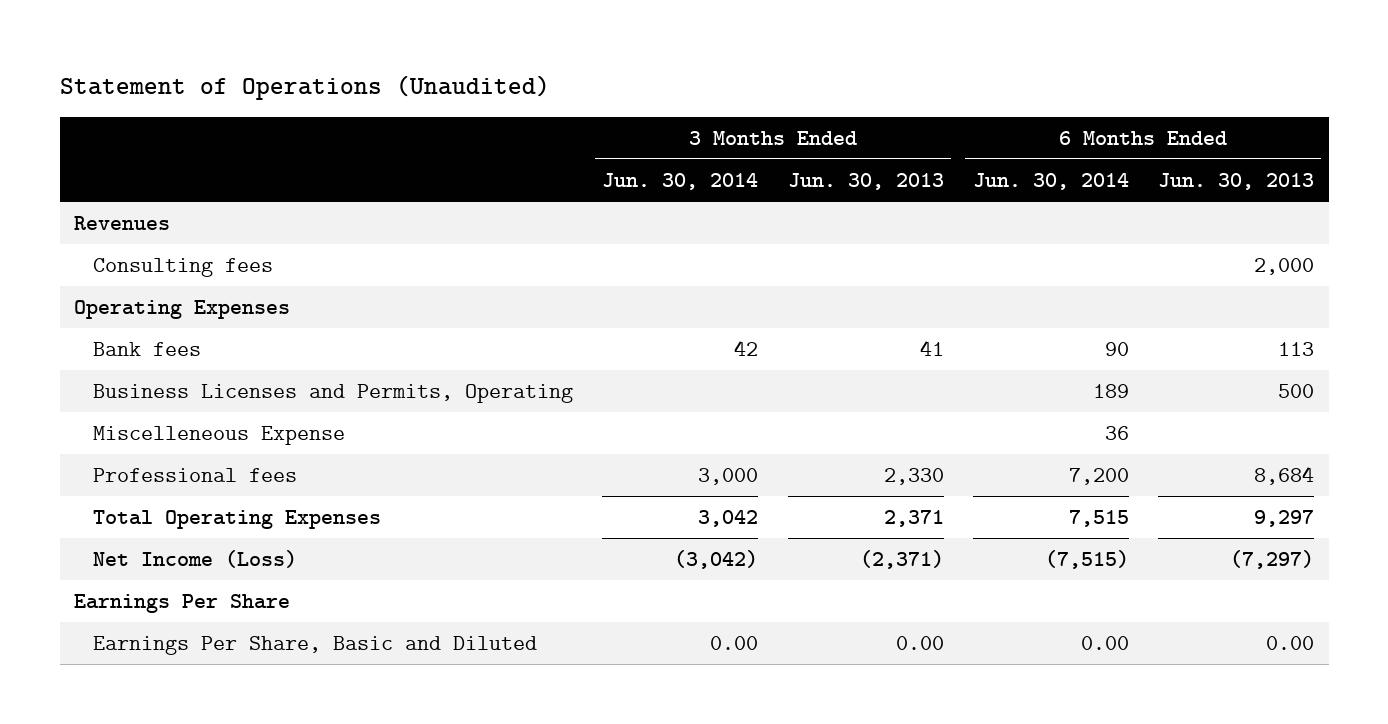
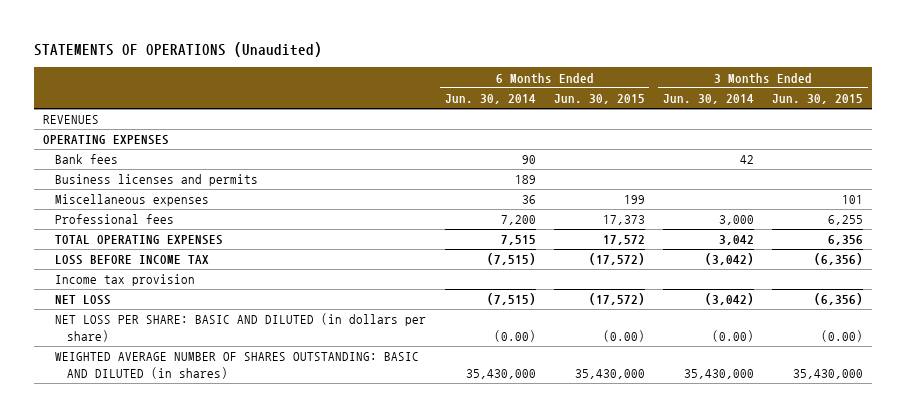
- Statement of Operations (Unaudited)
+ STATEMENTS OF OPERATIONS (Unaudited)
- | 3 Months Ended Jun. 30, 2014 | 3 Months Ended Jun. 30, 2013 | 6 Months Ended Jun. 30, 2014 | 6 Months Ended Jun. 30, 2013
+ | 6 Months Ended Jun. 30, 2014 | 6 Months Ended Jun. 30, 2015 | 3 Months Ended Jun. 30, 2014 | 3 Months Ended Jun. 30, 2015
- Revenues
- Consulting fees | | | | 2,000
- Operating Expenses
+ REVENUES
+ OPERATING EXPENSES
- Business Licenses and Permits, Operating | | | 189 | 500
- Miscelleneous Expense | | | 36 |
+ Business licenses and permits | 189 | | |
+ Miscellaneous expenses | 36 | 199 | | 101
- Total Operating Expenses | 3,042 | 2,371 | 7,515 | 9,297
- Net Income (Loss) | (3,042) | (2,371) | (7,515) | (7,297)
- Earnings Per Share
- Earnings Per Share, Basic and Diluted | 0.00 | 0.00 | 0.00 | 0.00
+ TOTAL OPERATING EXPENSES | 7,515 | 17,572 | 3,042 | 6,356
+ LOSS BEFORE INCOME TAX | (7,515) | (17,572) | (3,042) | (6,356)
+ Income tax provision
+ NET LOSS | (7,515) | (17,572) | (3,042) | (6,356)
+ NET LOSS PER SHARE: BASIC AND DILUTED (in dollars per share) | (0.00) | (0.00) | (0.00) | (0.00)
+ WEIGHTED AVERAGE NUMBER OF SHARES OUTSTANDING: BASIC AND DILUTED (in shares) | 35,430,000 | 35,430,000 | 35,430,000 | 35,430,000

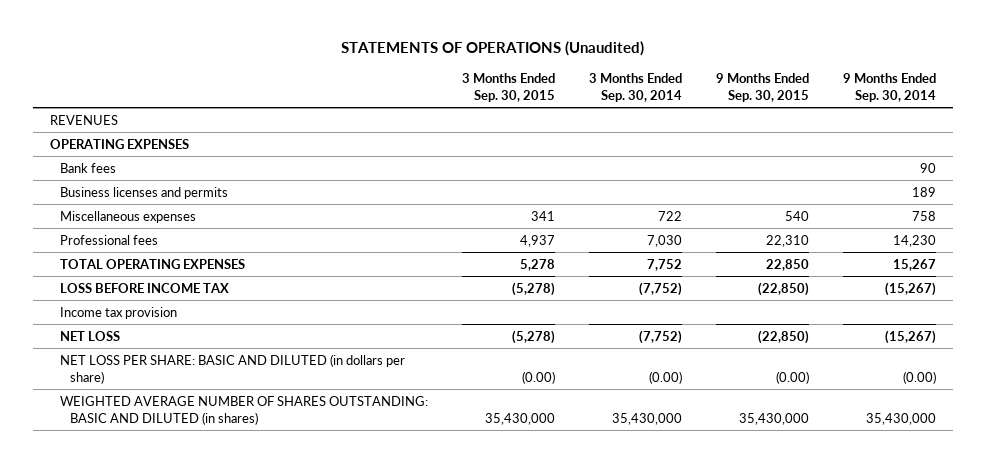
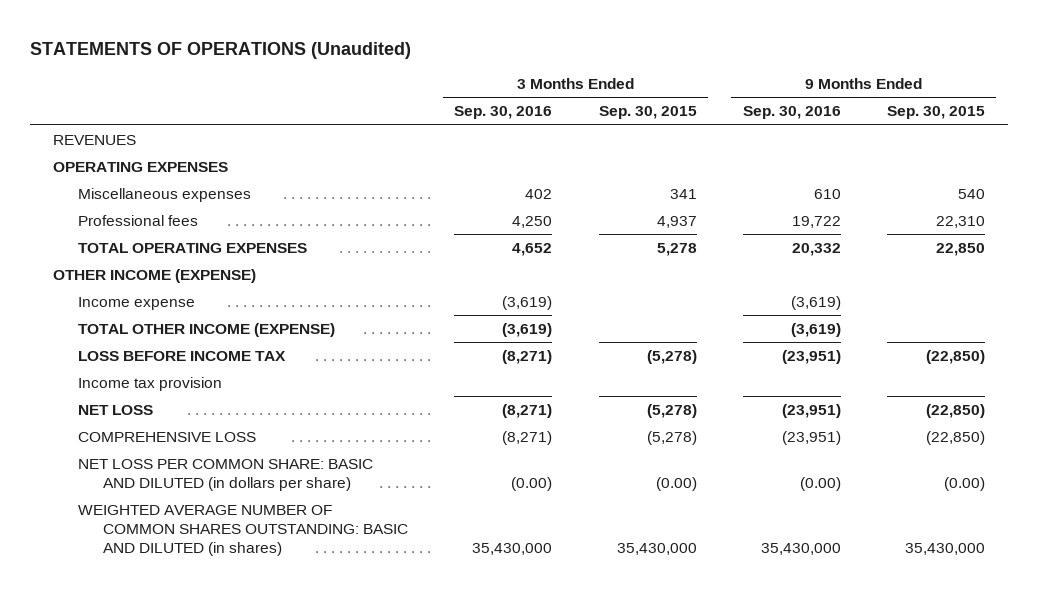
- | 3 Months Ended Sep. 30, 2015 | 3 Months Ended Sep. 30, 2014 | 9 Months Ended Sep. 30, 2015 | 9 Months Ended Sep. 30, 2014
+ | 3 Months Ended Sep. 30, 2016 | 3 Months Ended Sep. 30, 2015 | 9 Months Ended Sep. 30, 2016 | 9 Months Ended Sep. 30, 2015
- Bank fees | | | | 90
- Business licenses and permits | | | | 189
+ OTHER INCOME (EXPENSE)
+ Income expense | (3,619) | | (3,619) |
+ TOTAL OTHER INCOME (EXPENSE) | (3,619) | | (3,619) |
- NET LOSS PER SHARE: BASIC AND DILUTED (in dollars per share) | (0.00) | (0.00) | (0.00) | (0.00)
- WEIGHTED AVERAGE NUMBER OF SHARES OUTSTANDING: BASIC AND DILUTED (in shares) | 35,430,000 | 35,430,000 | 35,430,000 | 35,430,000
+ COMPREHENSIVE LOSS | (8,271) | (5,278) | (23,951) | (22,850)
+ NET LOSS PER COMMON SHARE: BASIC AND DILUTED (in dollars per share) | (0.00) | (0.00) | (0.00) | (0.00)
+ WEIGHTED AVERAGE NUMBER OF COMMON SHARES OUTSTANDING: BASIC AND DILUTED (in shares) | 35,430,000 | 35,430,000 | 35,430,000 | 35,430,000

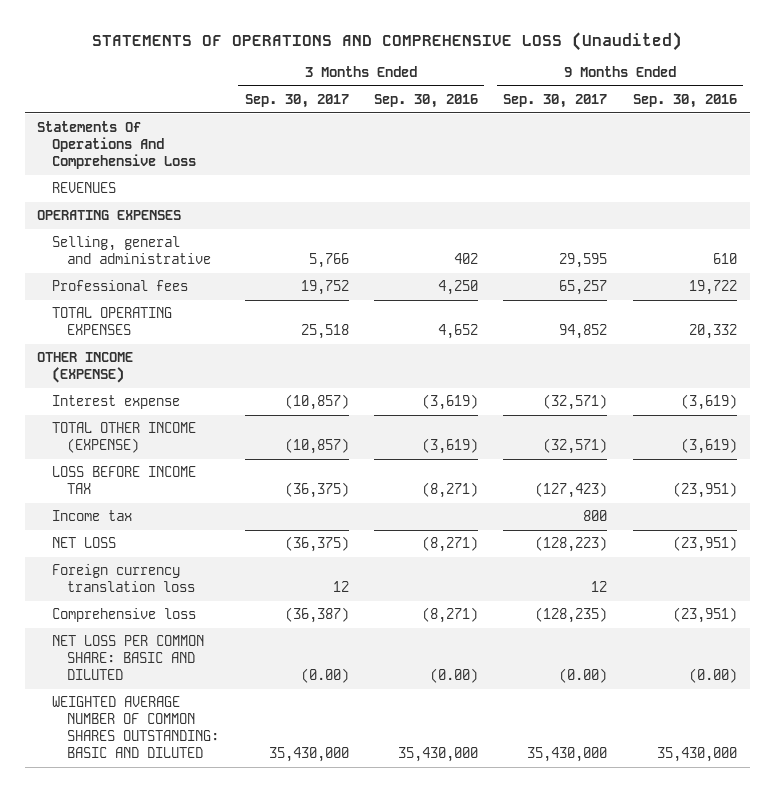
- STATEMENTS OF OPERATIONS (Unaudited)
+ STATEMENTS OF OPERATIONS AND COMPREHENSIVE LOSS (Unaudited)
- | 3 Months Ended Sep. 30, 2016 | 3 Months Ended Sep. 30, 2015 | 9 Months Ended Sep. 30, 2016 | 9 Months Ended Sep. 30, 2015
+ | 3 Months Ended Sep. 30, 2017 | 3 Months Ended Sep. 30, 2016 | 9 Months Ended Sep. 30, 2017 | 9 Months Ended Sep. 30, 2016
+ Statements Of Operations And Comprehensive Loss
- Miscellaneous expenses | 402 | 341 | 610 | 540
+ Selling, general and administrative | 5,766 | 402 | 29,595 | 610
- Income expense | (3,619) | | (3,619) |
+ Interest expense | (10,857) | (3,619) | (32,571) | (3,619)
- Income tax provision
+ Income tax | | | 800 |
- COMPREHENSIVE LOSS | (8,271) | (5,278) | (23,951) | (22,850)
- NET LOSS PER COMMON SHARE: BASIC AND DILUTED (in dollars per share) | (0.00) | (0.00) | (0.00) | (0.00)
- WEIGHTED AVERAGE NUMBER OF COMMON SHARES OUTSTANDING: BASIC AND DILUTED (in shares) | 35,430,000 | 35,430,000 | 35,430,000 | 35,430,000
+ Foreign currency translation loss | 12 | | 12 |
+ Comprehensive loss | (36,387) | (8,271) | (128,235) | (23,951)
+ NET LOSS PER COMMON SHARE: BASIC AND DILUTED | (0.00) | (0.00) | (0.00) | (0.00)
+ WEIGHTED AVERAGE NUMBER OF COMMON SHARES OUTSTANDING: BASIC AND DILUTED | 35,430,000 | 35,430,000 | 35,430,000 | 35,430,000

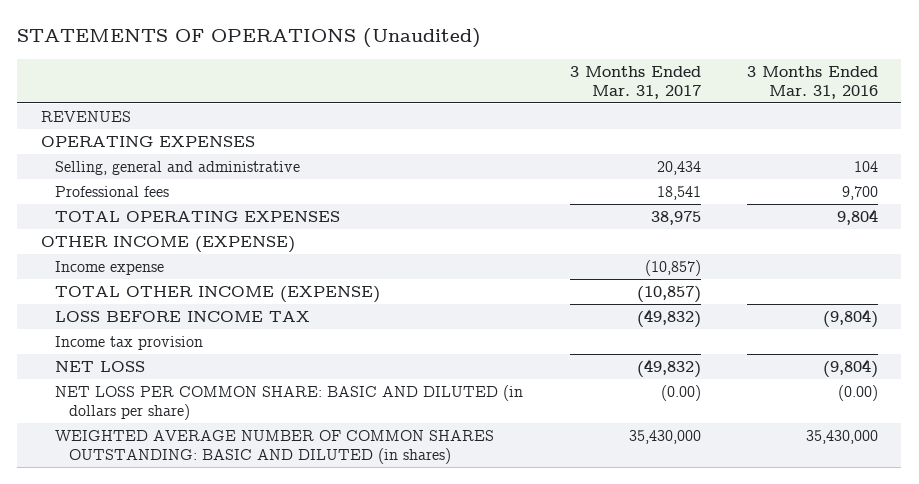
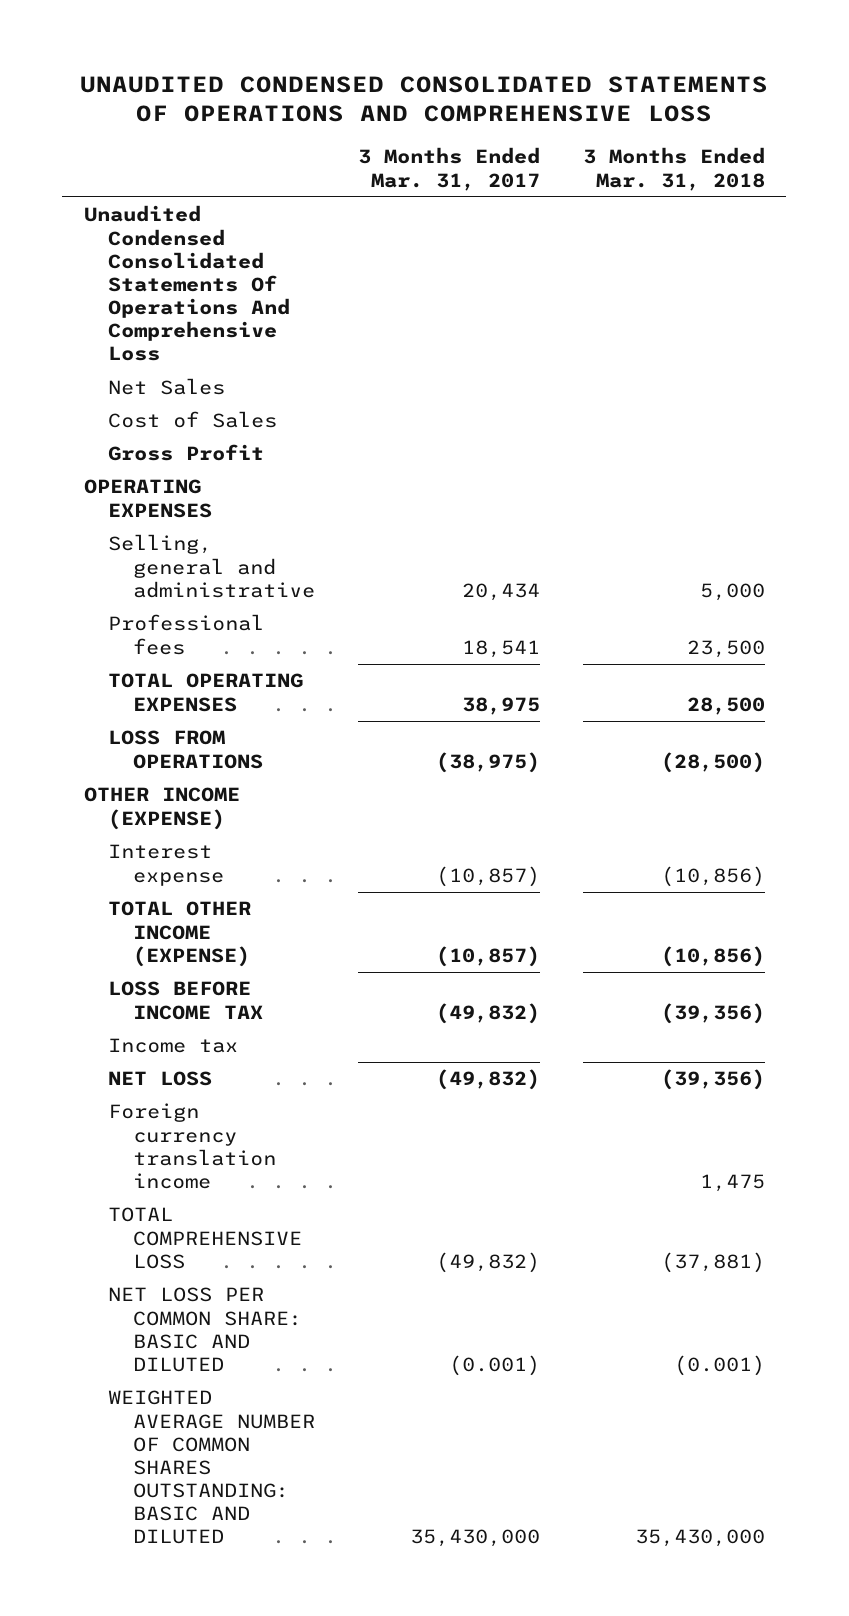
- STATEMENTS OF OPERATIONS (Unaudited)
+ UNAUDITED CONDENSED CONSOLIDATED STATEMENTS OF OPERATIONS AND COMPREHENSIVE LOSS
- | 3 Months Ended Mar. 31, 2017 | 3 Months Ended Mar. 31, 2016
+ | 3 Months Ended Mar. 31, 2017 | 3 Months Ended Mar. 31, 2018
- REVENUES
+ Unaudited Condensed Consolidated Statements Of Operations And Comprehensive Loss
+ Net Sales
+ Cost of Sales
+ Gross Profit
+ LOSS FROM OPERATIONS | (38,975) | (28,500)
- Income expense | (10,857) |
+ Interest expense | (10,857) | (10,856)
- Income tax provision
+ Income tax
- NET LOSS PER COMMON SHARE: BASIC AND DILUTED (in dollars per share) | (0.00) | (0.00)
- WEIGHTED AVERAGE NUMBER OF COMMON SHARES OUTSTANDING: BASIC AND DILUTED (in shares) | 35,430,000 | 35,430,000
+ Foreign currency translation income | | 1,475
+ TOTAL COMPREHENSIVE LOSS | (49,832) | (37,881)
+ NET LOSS PER COMMON SHARE: BASIC AND DILUTED | (0.001) | (0.001)
+ WEIGHTED AVERAGE NUMBER OF COMMON SHARES OUTSTANDING: BASIC AND DILUTED | 35,430,000 | 35,430,000

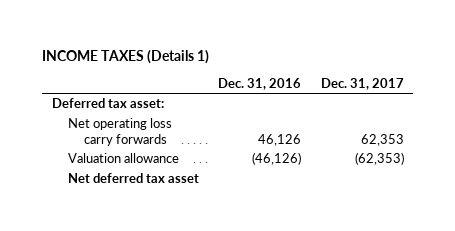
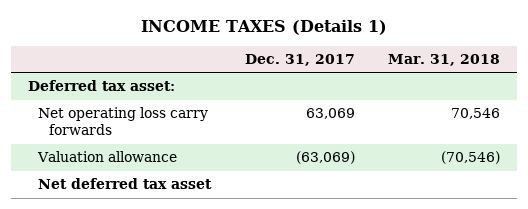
- | Dec. 31, 2016 | Dec. 31, 2017
+ | Dec. 31, 2017 | Mar. 31, 2018
- Net operating loss carry forwards | 46,126 | 62,353
- Valuation allowance | (46,126) | (62,353)
+ Net operating loss carry forwards | 63,069 | 70,546
+ Valuation allowance | (63,069) | (70,546)

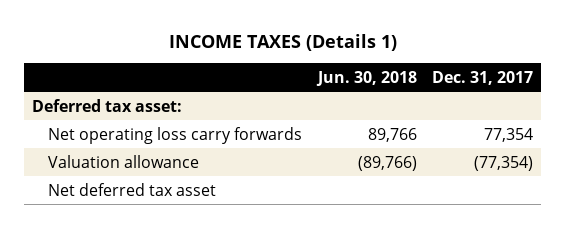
- | Dec. 31, 2017 | Mar. 31, 2018
+ | Jun. 30, 2018 | Dec. 31, 2017
- Net operating loss carry forwards | 63,069 | 70,546
- Valuation allowance | (63,069) | (70,546)
+ Net operating loss carry forwards | 89,766 | 77,354
+ Valuation allowance | (89,766) | (77,354)

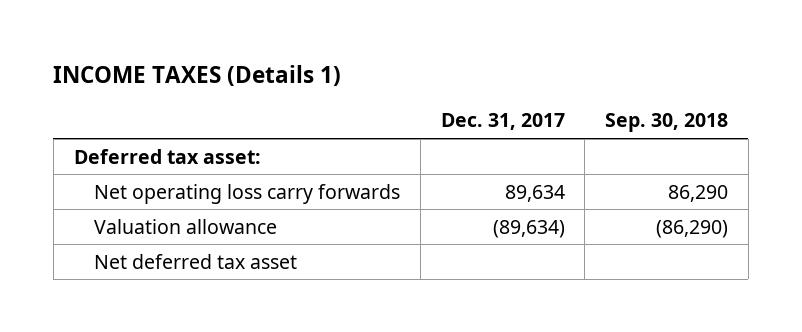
- | Jun. 30, 2018 | Dec. 31, 2017
+ | Dec. 31, 2017 | Sep. 30, 2018
- Net operating loss carry forwards | 89,766 | 77,354
- Valuation allowance | (89,766) | (77,354)
+ Net operating loss carry forwards | 89,634 | 86,290
+ Valuation allowance | (89,634) | (86,290)

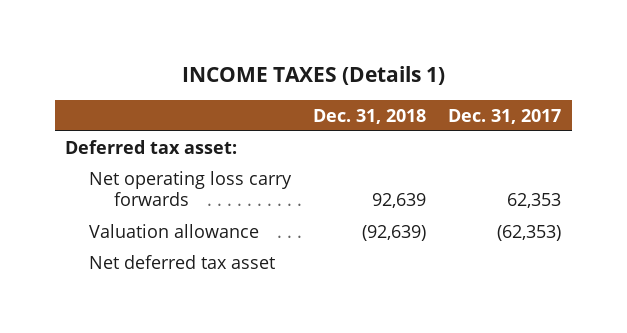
- | Dec. 31, 2017 | Sep. 30, 2018
+ | Dec. 31, 2018 | Dec. 31, 2017
- Net operating loss carry forwards | 89,634 | 86,290
- Valuation allowance | (89,634) | (86,290)
+ Net operating loss carry forwards | 92,639 | 62,353
+ Valuation allowance | (92,639) | (62,353)

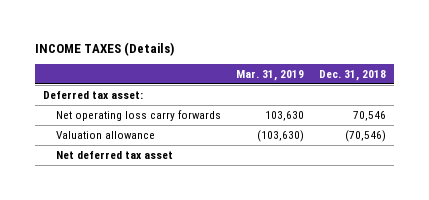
- INCOME TAXES (Details 1)
+ INCOME TAXES (Details)
- | Dec. 31, 2018 | Dec. 31, 2017
+ | Mar. 31, 2019 | Dec. 31, 2018
- Net operating loss carry forwards | 92,639 | 62,353
- Valuation allowance | (92,639) | (62,353)
+ Net operating loss carry forwards | 103,630 | 70,546
+ Valuation allowance | (103,630) | (70,546)

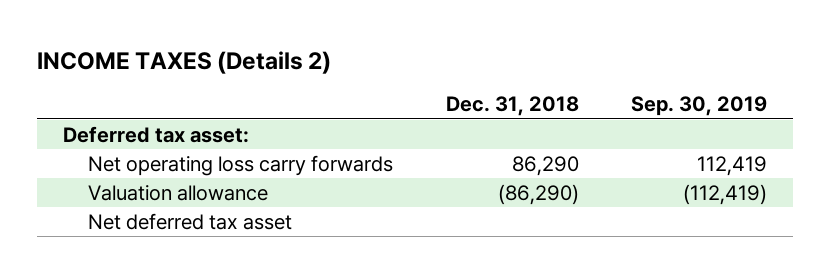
- INCOME TAXES (Details)
+ INCOME TAXES (Details 2)
- | Mar. 31, 2019 | Dec. 31, 2018
+ | Dec. 31, 2018 | Sep. 30, 2019
- Net operating loss carry forwards | 103,630 | 70,546
- Valuation allowance | (103,630) | (70,546)
+ Net operating loss carry forwards | 86,290 | 112,419
+ Valuation allowance | (86,290) | (112,419)

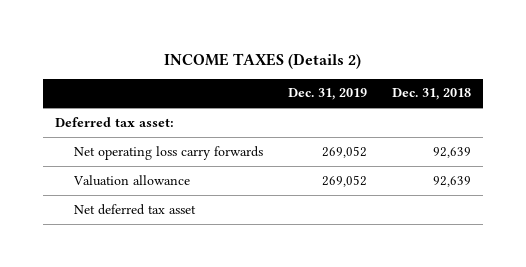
- | Dec. 31, 2018 | Sep. 30, 2019
+ | Dec. 31, 2019 | Dec. 31, 2018
- Net operating loss carry forwards | 86,290 | 112,419
- Valuation allowance | (86,290) | (112,419)
+ Net operating loss carry forwards | 269,052 | 92,639
+ Valuation allowance | 269,052 | 92,639

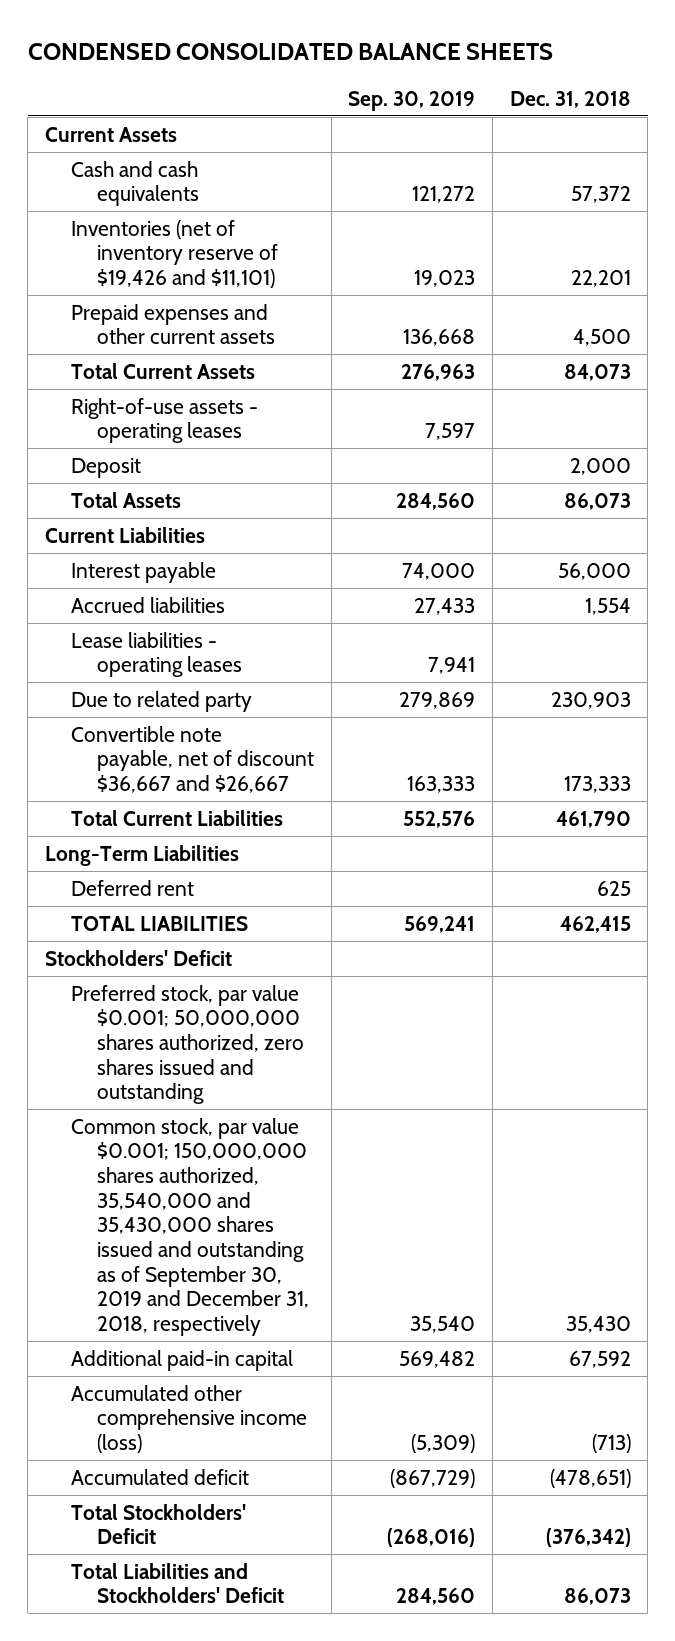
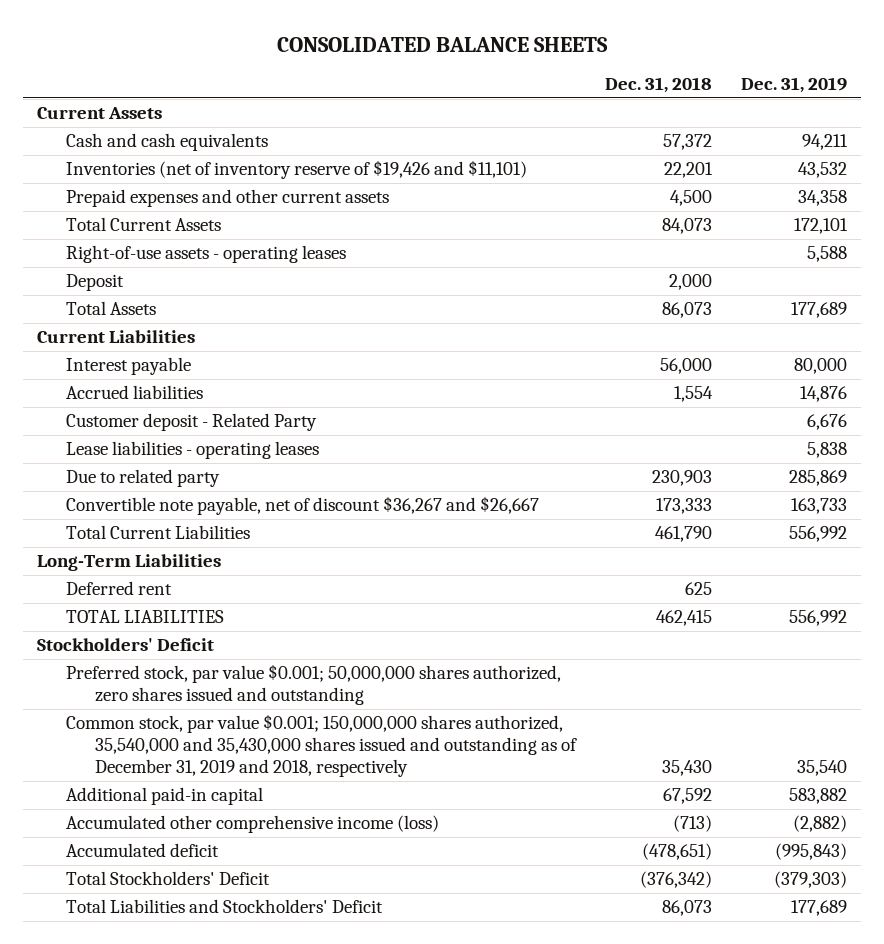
- CONDENSED CONSOLIDATED BALANCE SHEETS
+ CONSOLIDATED BALANCE SHEETS
- | Sep. 30, 2019 | Dec. 31, 2018
+ | Dec. 31, 2018 | Dec. 31, 2019
+ Customer deposit - Related Party | | 6,676
- Convertible note payable, net of discount $36,667 and $26,667 | 163,333 | 173,333
+ Convertible note payable, net of discount $36,267 and $26,667 | 173,333 | 163,733
- Common stock, par value $0.001; 150,000,000 shares authorized, 35,540,000 and 35,430,000 shares issued and outstanding as of September 30, 2019 and December 31, 2018, respectively | 35,540 | 35,430
+ Common stock, par value $0.001; 150,000,000 shares authorized, 35,540,000 and 35,430,000 shares issued and outstanding as of December 31, 2019 and 2018, respectively | 35,430 | 35,540

